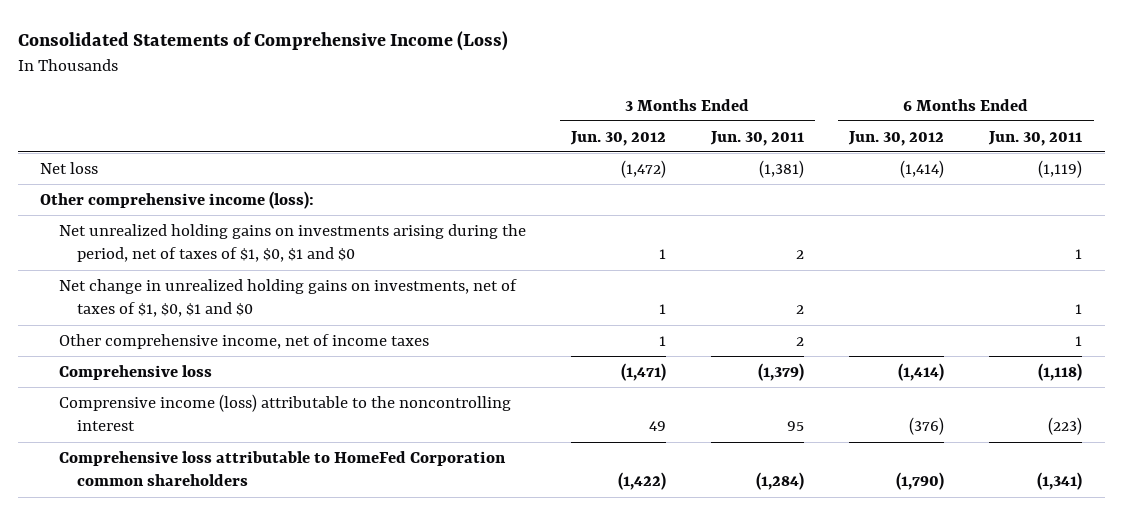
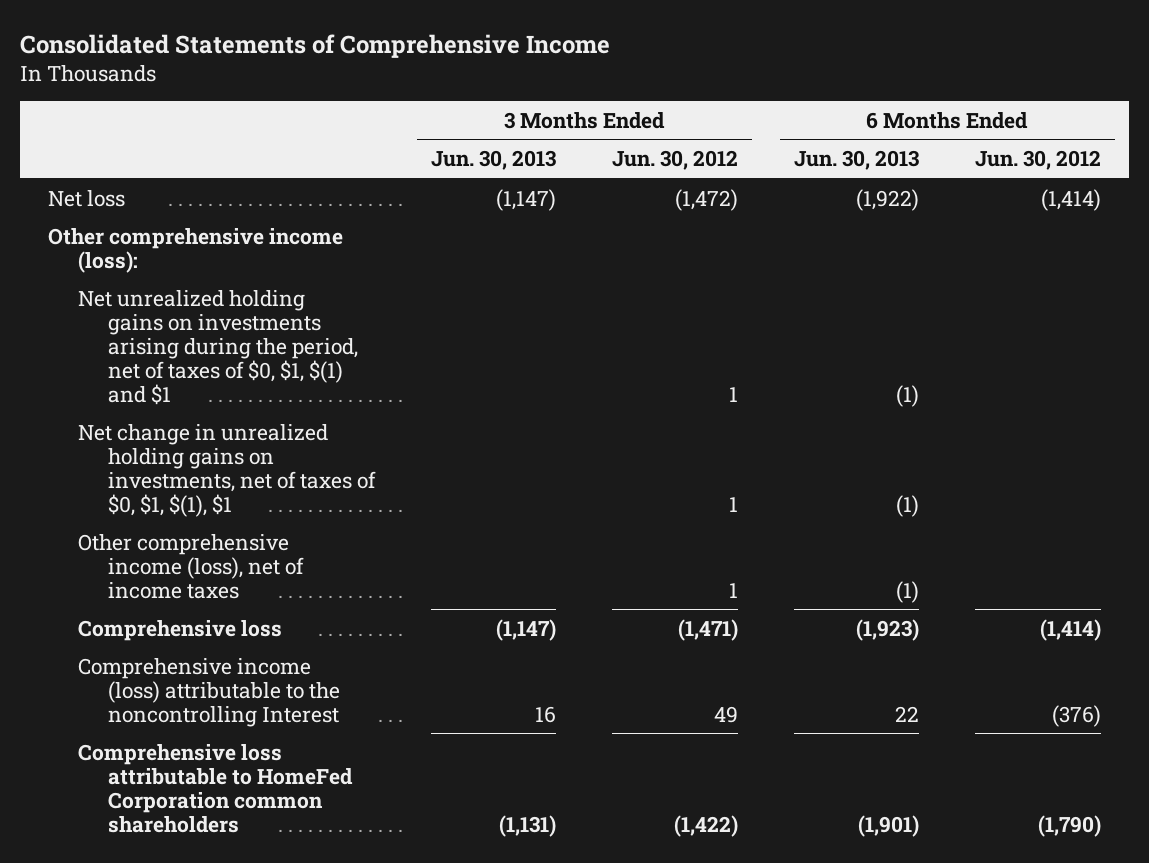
- Consolidated Statements of Comprehensive Income (Loss)
+ Consolidated Statements of Comprehensive Income
- | 3 Months Ended Jun. 30, 2012 | 3 Months Ended Jun. 30, 2011 | 6 Months Ended Jun. 30, 2012 | 6 Months Ended Jun. 30, 2011
+ | 3 Months Ended Jun. 30, 2013 | 3 Months Ended Jun. 30, 2012 | 6 Months Ended Jun. 30, 2013 | 6 Months Ended Jun. 30, 2012
- Net unrealized holding gains on investments arising during the period, net of taxes of $1, $0, $1 and $0 | 1 | 2 | | 1
- Net change in unrealized holding gains on investments, net of taxes of $1, $0, $1 and $0 | 1 | 2 | | 1
- Other comprehensive income, net of income taxes | 1 | 2 | | 1
+ Net unrealized holding gains on investments arising during the period, net of taxes of $0, $1, $(1) and $1 | | 1 | (1) |
+ Net change in unrealized holding gains on investments, net of taxes of $0, $1, $(1), $1 | | 1 | (1) |
+ Other comprehensive income (loss), net of income taxes | | 1 | (1) |
- Comprensive income (loss) attributable to the noncontrolling interest | 49 | 95 | (376) | (223)
+ Comprehensive income (loss) attributable to the noncontrolling Interest | 16 | 49 | 22 | (376)

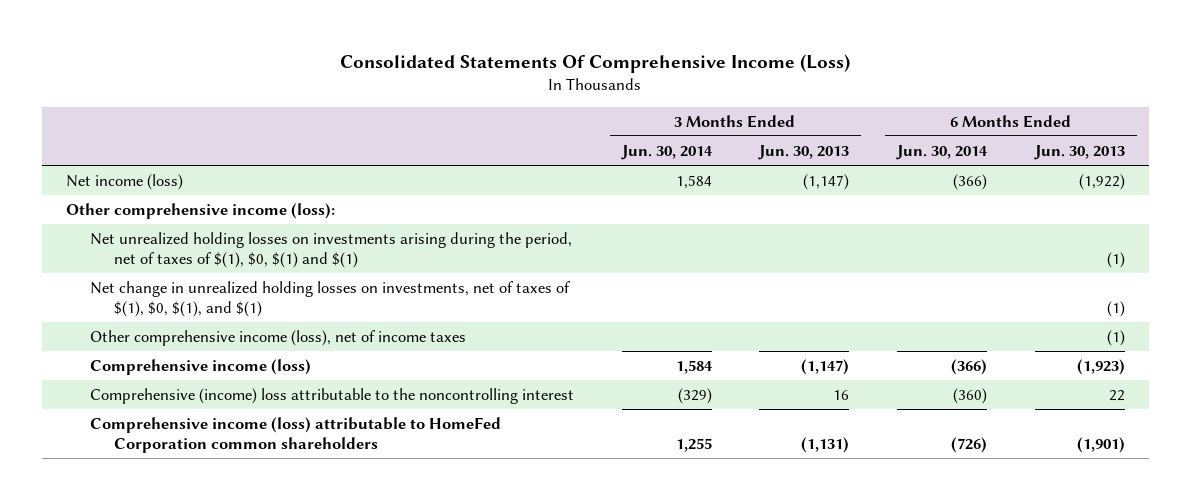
- Consolidated Statements of Comprehensive Income
+ Consolidated Statements Of Comprehensive Income (Loss)
- | 3 Months Ended Jun. 30, 2013 | 3 Months Ended Jun. 30, 2012 | 6 Months Ended Jun. 30, 2013 | 6 Months Ended Jun. 30, 2012
+ | 3 Months Ended Jun. 30, 2014 | 3 Months Ended Jun. 30, 2013 | 6 Months Ended Jun. 30, 2014 | 6 Months Ended Jun. 30, 2013
- Net loss | (1,147) | (1,472) | (1,922) | (1,414)
+ Net income (loss) | 1,584 | (1,147) | (366) | (1,922)
- Net unrealized holding gains on investments arising during the period, net of taxes of $0, $1, $(1) and $1 | | 1 | (1) |
- Net change in unrealized holding gains on investments, net of taxes of $0, $1, $(1), $1 | | 1 | (1) |
+ Net unrealized holding losses on investments arising during the period, net of taxes of $(1), $0, $(1) and $(1) | | | | (1)
+ Net change in unrealized holding losses on investments, net of taxes of $(1), $0, $(1), and $(1) | | | | (1)
- Comprehensive loss | (1,147) | (1,471) | (1,923) | (1,414)
- Comprehensive income (loss) attributable to the noncontrolling Interest | 16 | 49 | 22 | (376)
- Comprehensive loss attributable to HomeFed Corporation common shareholders | (1,131) | (1,422) | (1,901) | (1,790)
+ Comprehensive income (loss) | 1,584 | (1,147) | (366) | (1,923)
+ Comprehensive (income) loss attributable to the noncontrolling interest | (329) | 16 | (360) | 22
+ Comprehensive income (loss) attributable to HomeFed Corporation common shareholders | 1,255 | (1,131) | (726) | (1,901)

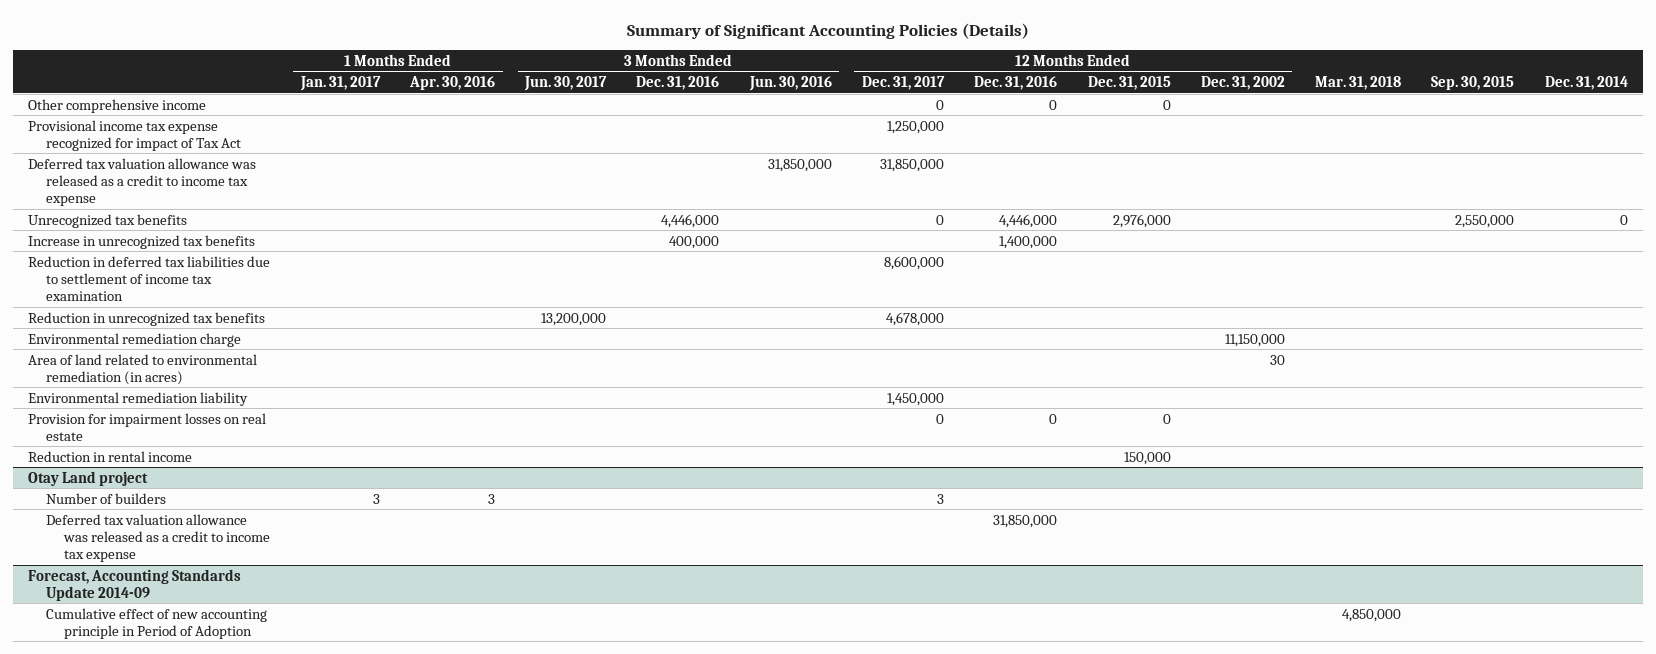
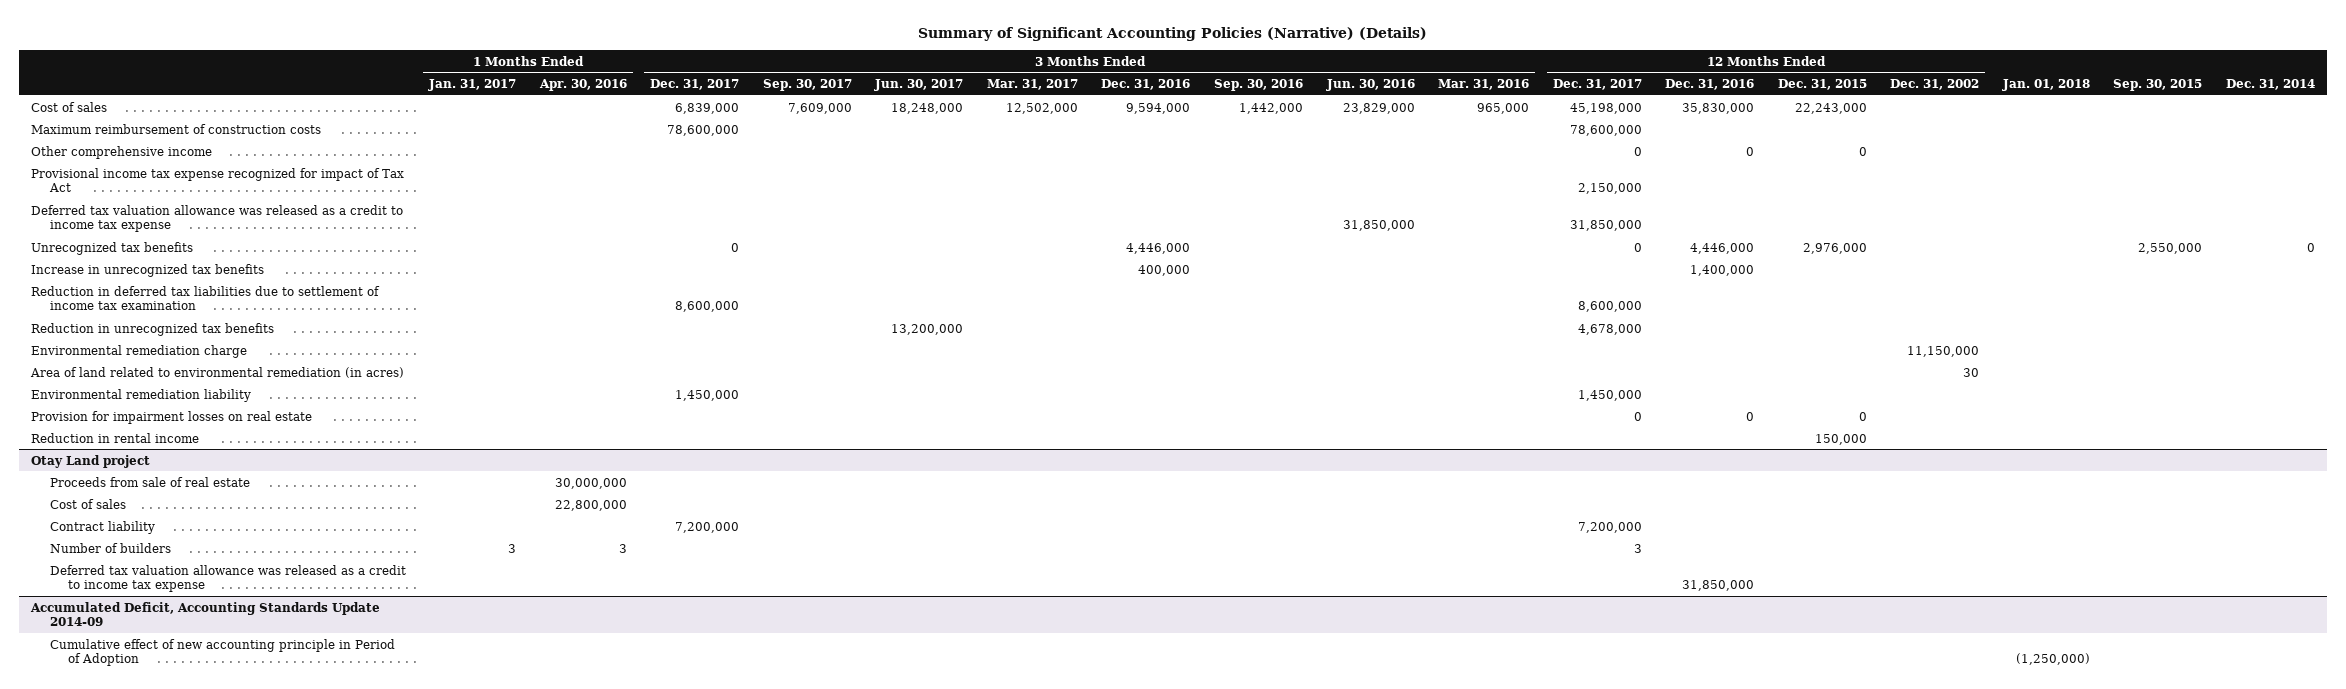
- Summary of Significant Accounting Policies (Details)
+ Summary of Significant Accounting Policies (Narrative) (Details)
- | 1 Months Ended Jan. 31, 2017 | 1 Months Ended Apr. 30, 2016 | 3 Months Ended Jun. 30, 2017 | 3 Months Ended Dec. 31, 2016 | 3 Months Ended Jun. 30, 2016 | 12 Months Ended Dec. 31, 2017 | 12 Months Ended Dec. 31, 2016 | 12 Months Ended Dec. 31, 2015 | 12 Months Ended Dec. 31, 2002 | Mar. 31, 2018 | Sep. 30, 2015 | Dec. 31, 2014
+ | 1 Months Ended Jan. 31, 2017 | 1 Months Ended Apr. 30, 2016 | 3 Months Ended Dec. 31, 2017 | 3 Months Ended Sep. 30, 2017 | 3 Months Ended Jun. 30, 2017 | 3 Months Ended Mar. 31, 2017 | 3 Months Ended Dec. 31, 2016 | 3 Months Ended Sep. 30, 2016 | 3 Months Ended Jun. 30, 2016 | 3 Months Ended Mar. 31, 2016 | 12 Months Ended Dec. 31, 2017 | 12 Months Ended Dec. 31, 2016 | 12 Months Ended Dec. 31, 2015 | 12 Months Ended Dec. 31, 2002 | Jan. 01, 2018 | Sep. 30, 2015 | Dec. 31, 2014
+ Cost of sales | | | 6,839,000 | 7,609,000 | 18,248,000 | 12,502,000 | 9,594,000 | 1,442,000 | 23,829,000 | 965,000 | 45,198,000 | 35,830,000 | 22,243,000 | | | |
+ Maximum reimbursement of construction costs | | | 78,600,000 | | | | | | | | 78,600,000 | | | | | |
- Provisional income tax expense recognized for impact of Tax Act | | | | | | 1,250,000 | | | | | |
+ Provisional income tax expense recognized for impact of Tax Act | | | | | | | | | | | 2,150,000 | | | | | |
@ Otay Land project
+ Proceeds from sale of real estate | | 30,000,000 | | | | | | | | | | | | | | |
+ Cost of sales | | 22,800,000 | | | | | | | | | | | | | | |
+ Contract liability | | | 7,200,000 | | | | | | | | 7,200,000 | | | | | |
- Forecast, Accounting Standards Update 2014-09
+ Accumulated Deficit, Accounting Standards Update 2014-09

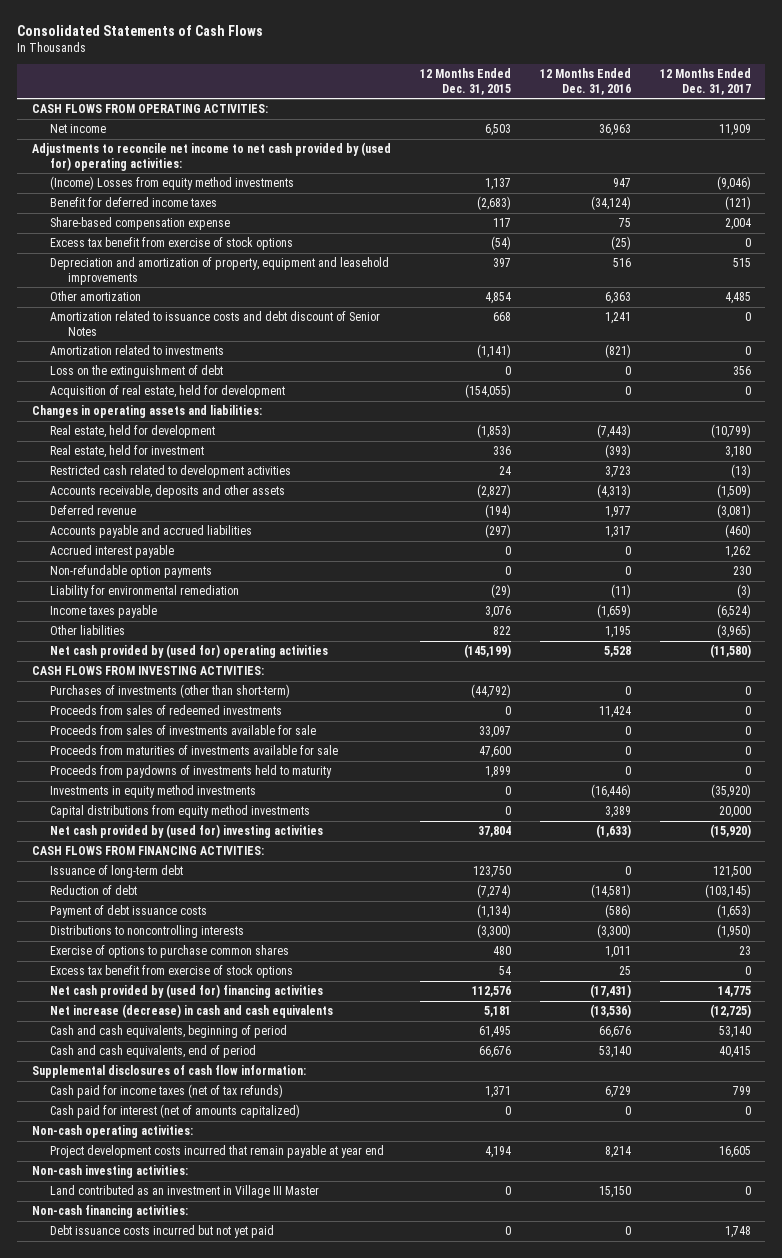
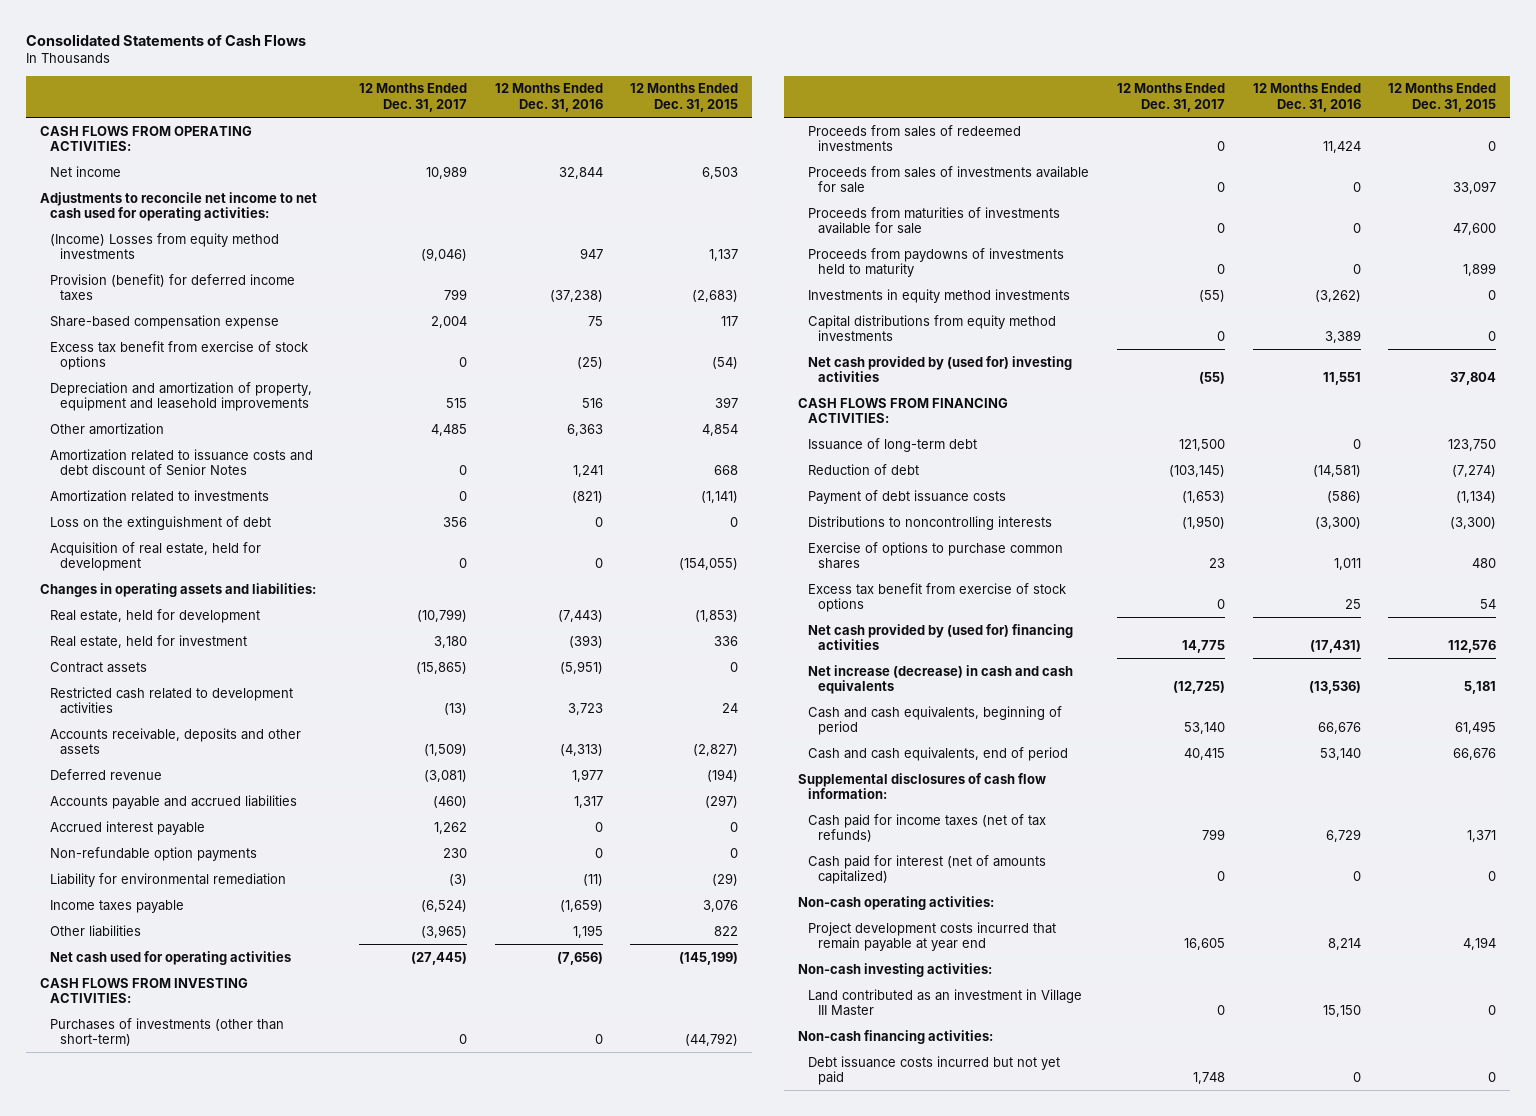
- | 12 Months Ended Dec. 31, 2015 | 12 Months Ended Dec. 31, 2016 | 12 Months Ended Dec. 31, 2017
+ | 12 Months Ended Dec. 31, 2017 | 12 Months Ended Dec. 31, 2016 | 12 Months Ended Dec. 31, 2015
- Net income | 6,503 | 36,963 | 11,909
- Adjustments to reconcile net income to net cash provided by (used for) operating activities:
+ Net income | 10,989 | 32,844 | 6,503
+ Adjustments to reconcile net income to net cash used for operating activities:
- Benefit for deferred income taxes | (2,683) | (34,124) | (121)
+ Provision (benefit) for deferred income taxes | 799 | (37,238) | (2,683)
+ Contract assets | (15,865) | (5,951) | 0
- Net cash provided by (used for) operating activities | (145,199) | 5,528 | (11,580)
+ Net cash used for operating activities | (27,445) | (7,656) | (145,199)
- Investments in equity method investments | 0 | (16,446) | (35,920)
- Capital distributions from equity method investments | 0 | 3,389 | 20,000
- Net cash provided by (used for) investing activities | 37,804 | (1,633) | (15,920)
+ Investments in equity method investments | (55) | (3,262) | 0
+ Capital distributions from equity method investments | 0 | 3,389 | 0
+ Net cash provided by (used for) investing activities | (55) | 11,551 | 37,804

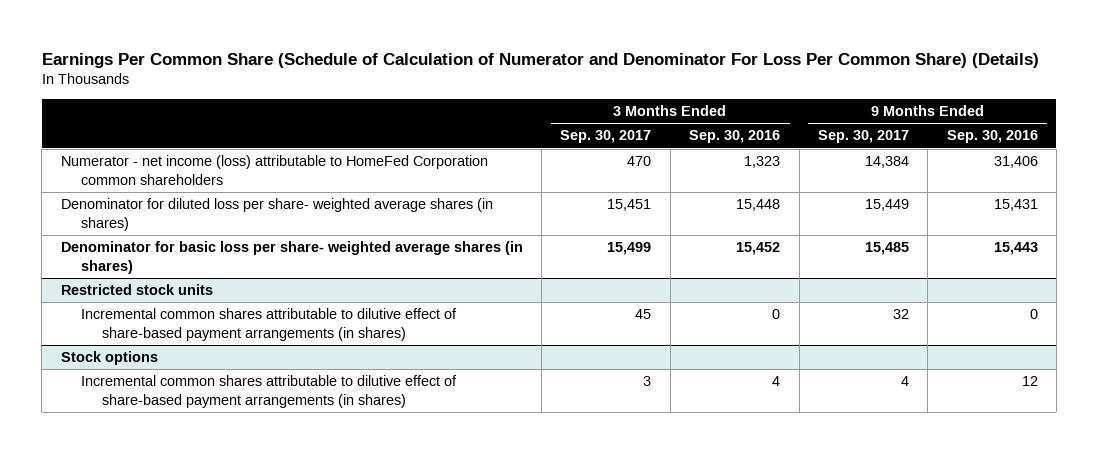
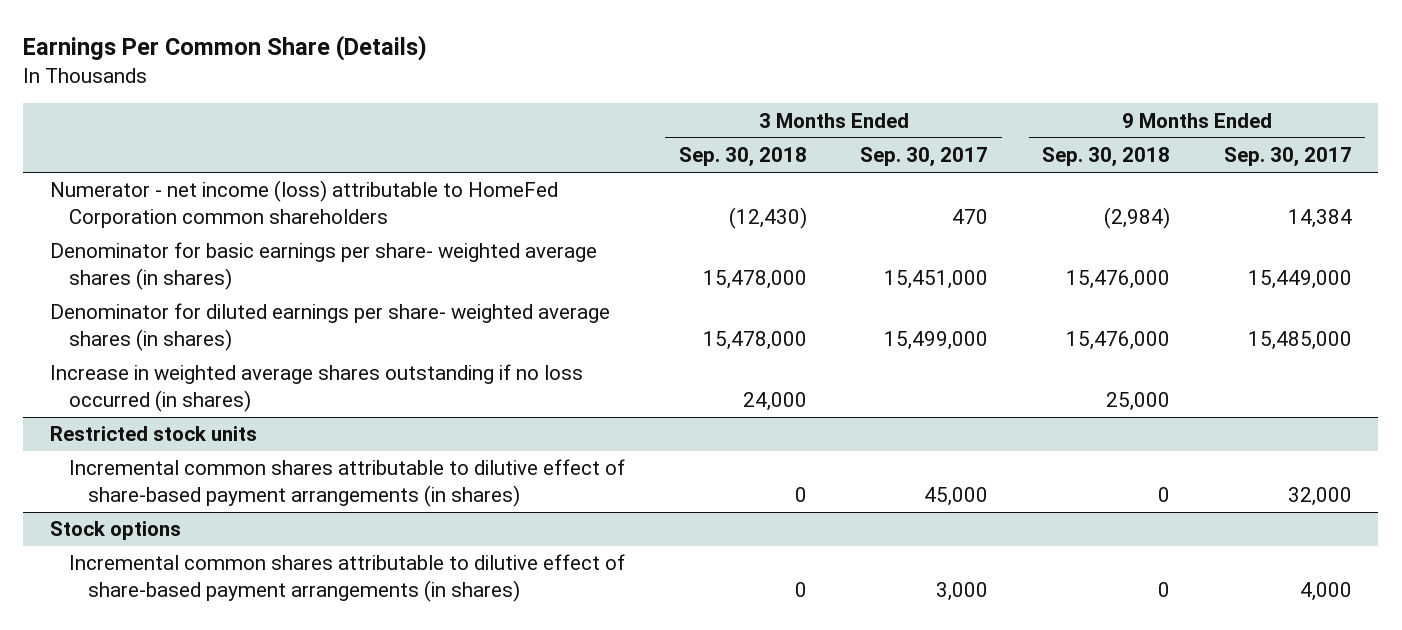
- Earnings Per Common Share (Schedule of Calculation of Numerator and Denominator For Loss Per Common Share) (Details)
+ Earnings Per Common Share (Details)
- | 3 Months Ended Sep. 30, 2017 | 3 Months Ended Sep. 30, 2016 | 9 Months Ended Sep. 30, 2017 | 9 Months Ended Sep. 30, 2016
+ | 3 Months Ended Sep. 30, 2018 | 3 Months Ended Sep. 30, 2017 | 9 Months Ended Sep. 30, 2018 | 9 Months Ended Sep. 30, 2017
- Denominator for diluted loss per share- weighted average shares (in shares) | 15,451 | 15,448 | 15,449 | 15,431
- Denominator for basic loss per share- weighted average shares (in shares) | 15,499 | 15,452 | 15,485 | 15,443
+ Denominator for basic earnings per share- weighted average shares (in shares) | 15,478,000 | 15,451,000 | 15,476,000 | 15,449,000
+ Denominator for diluted earnings per share- weighted average shares (in shares) | 15,478,000 | 15,499,000 | 15,476,000 | 15,485,000
+ Increase in weighted average shares outstanding if no loss occurred (in shares) | 24,000 | | 25,000 |
@ Restricted stock units
- Incremental common shares attributable to dilutive effect of share-based payment arrangements (in shares) | 45 | 0 | 32 | 0
+ Incremental common shares attributable to dilutive effect of share-based payment arrangements (in shares) | 0 | 45,000 | 0 | 32,000
@ Stock options
- Incremental common shares attributable to dilutive effect of share-based payment arrangements (in shares) | 3 | 4 | 4 | 12
+ Incremental common shares attributable to dilutive effect of share-based payment arrangements (in shares) | 0 | 3,000 | 0 | 4,000

